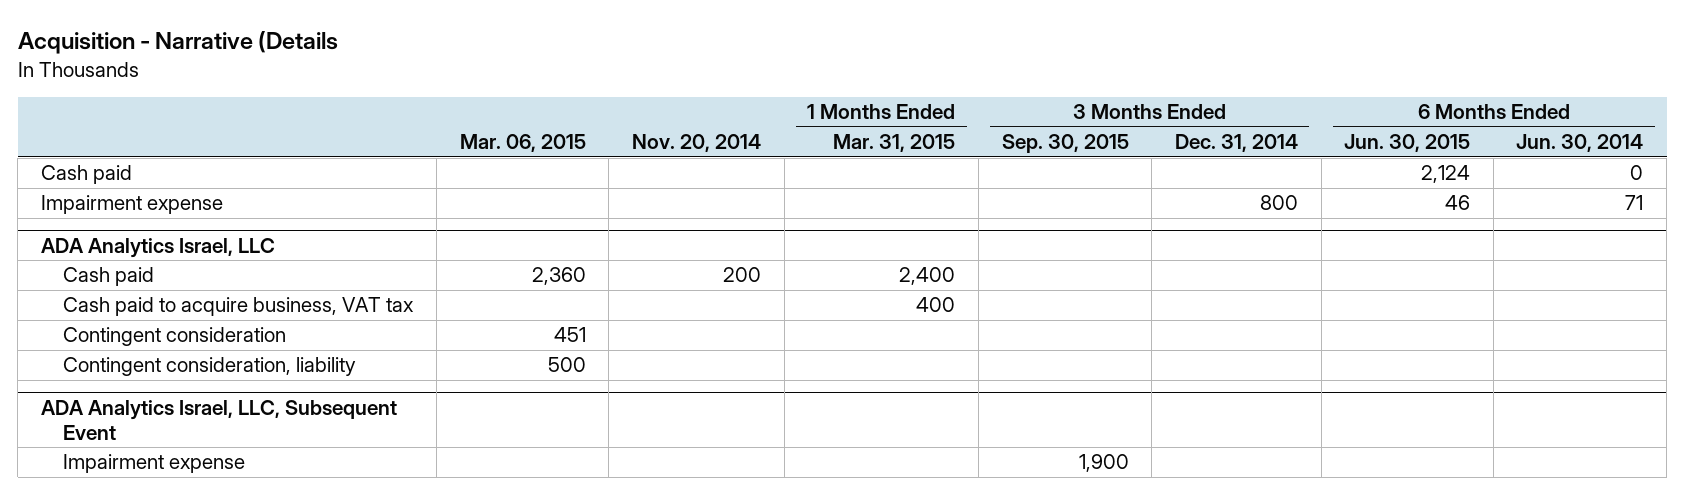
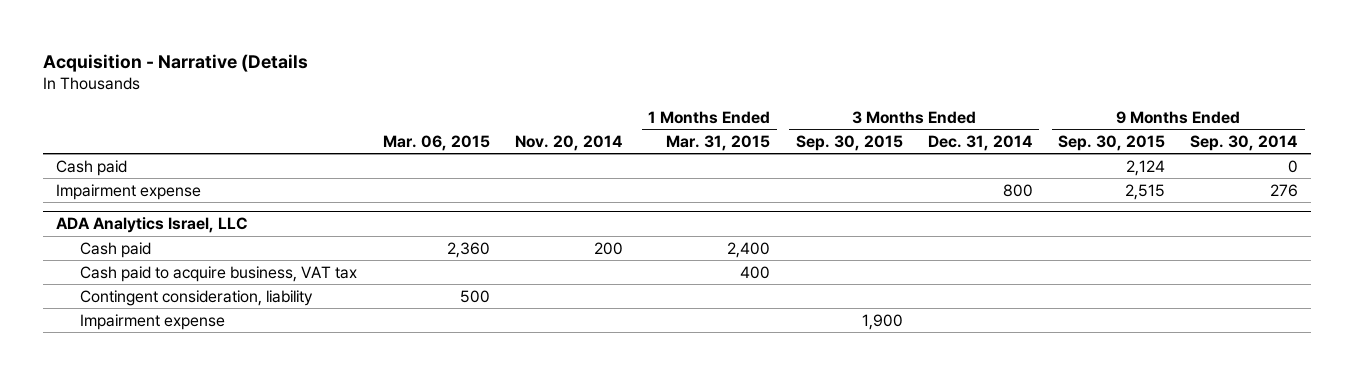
- | Mar. 06, 2015 | Nov. 20, 2014 | 1 Months Ended Mar. 31, 2015 | 3 Months Ended Sep. 30, 2015 | 3 Months Ended Dec. 31, 2014 | 6 Months Ended Jun. 30, 2015 | 6 Months Ended Jun. 30, 2014
+ | Mar. 06, 2015 | Nov. 20, 2014 | 1 Months Ended Mar. 31, 2015 | 3 Months Ended Sep. 30, 2015 | 3 Months Ended Dec. 31, 2014 | 9 Months Ended Sep. 30, 2015 | 9 Months Ended Sep. 30, 2014
@ ADA Analytics Israel, LLC
- Contingent consideration | 451 | | | | | |
- ADA Analytics Israel, LLC, Subsequent Event
- Impairment expense | | | | 1,900 | | |
@ ADA Analytics Israel, LLC
+ Impairment expense | | | | 1,900 | | |

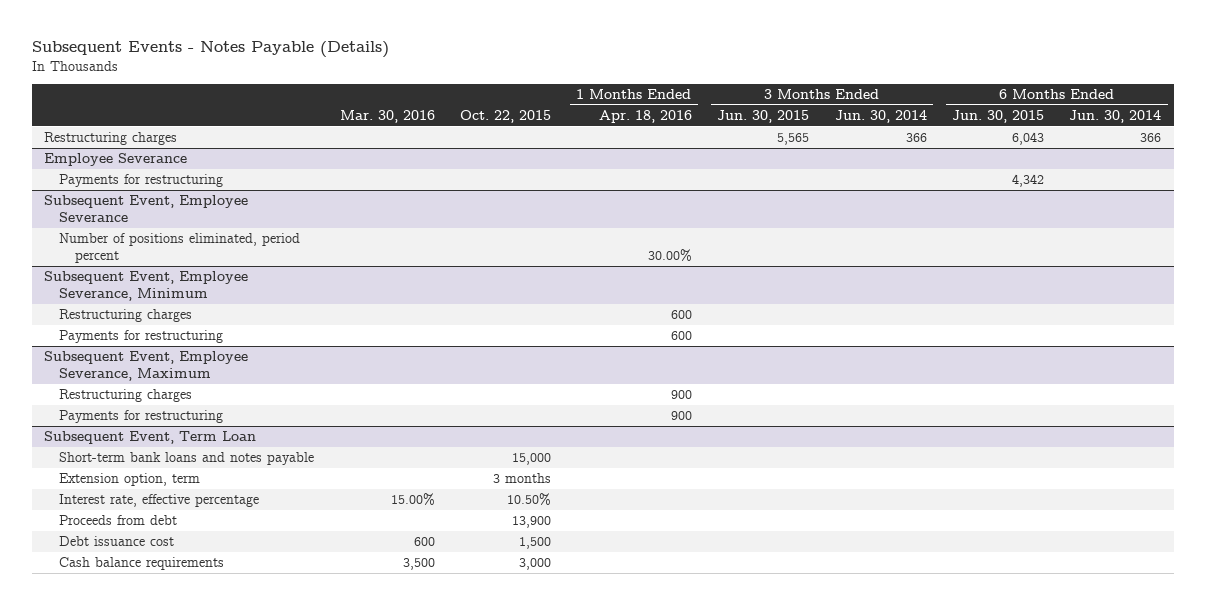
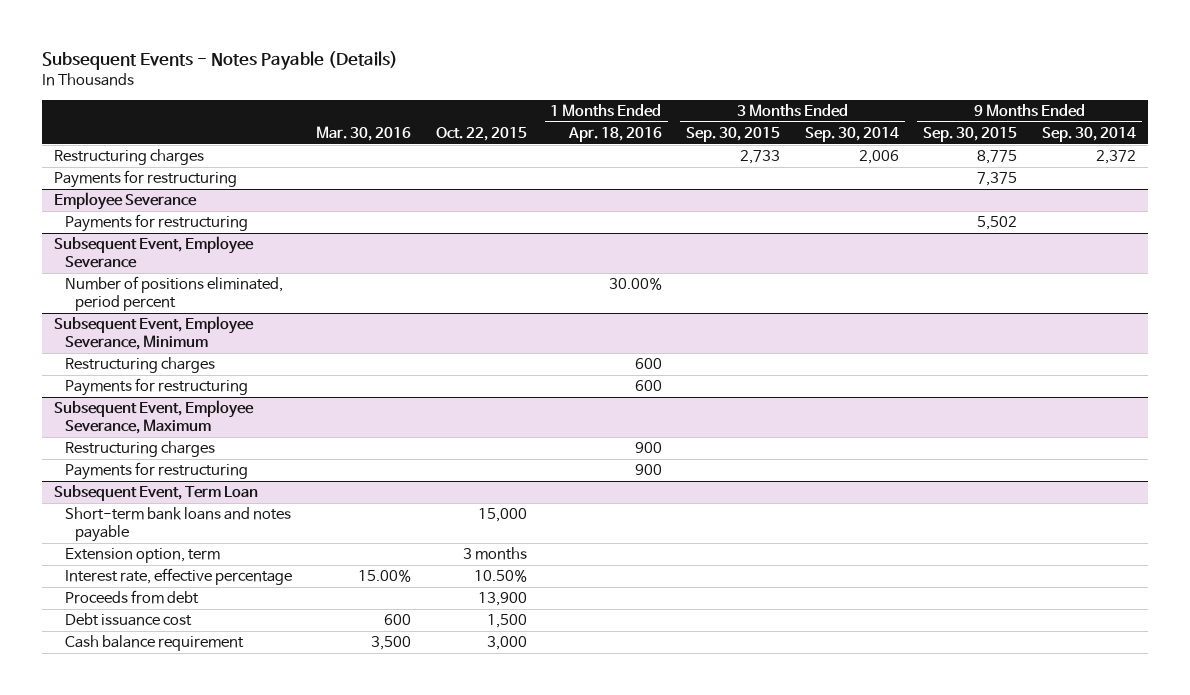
- | Mar. 30, 2016 | Oct. 22, 2015 | 1 Months Ended Apr. 18, 2016 | 3 Months Ended Jun. 30, 2015 | 3 Months Ended Jun. 30, 2014 | 6 Months Ended Jun. 30, 2015 | 6 Months Ended Jun. 30, 2014
+ | Mar. 30, 2016 | Oct. 22, 2015 | 1 Months Ended Apr. 18, 2016 | 3 Months Ended Sep. 30, 2015 | 3 Months Ended Sep. 30, 2014 | 9 Months Ended Sep. 30, 2015 | 9 Months Ended Sep. 30, 2014
+ Payments for restructuring | | | | | | 7,375 |
@ Subsequent Event, Term Loan
- Cash balance requirements | 3,500 | 3,000 | | | | |
+ Cash balance requirement | 3,500 | 3,000 | | | | |

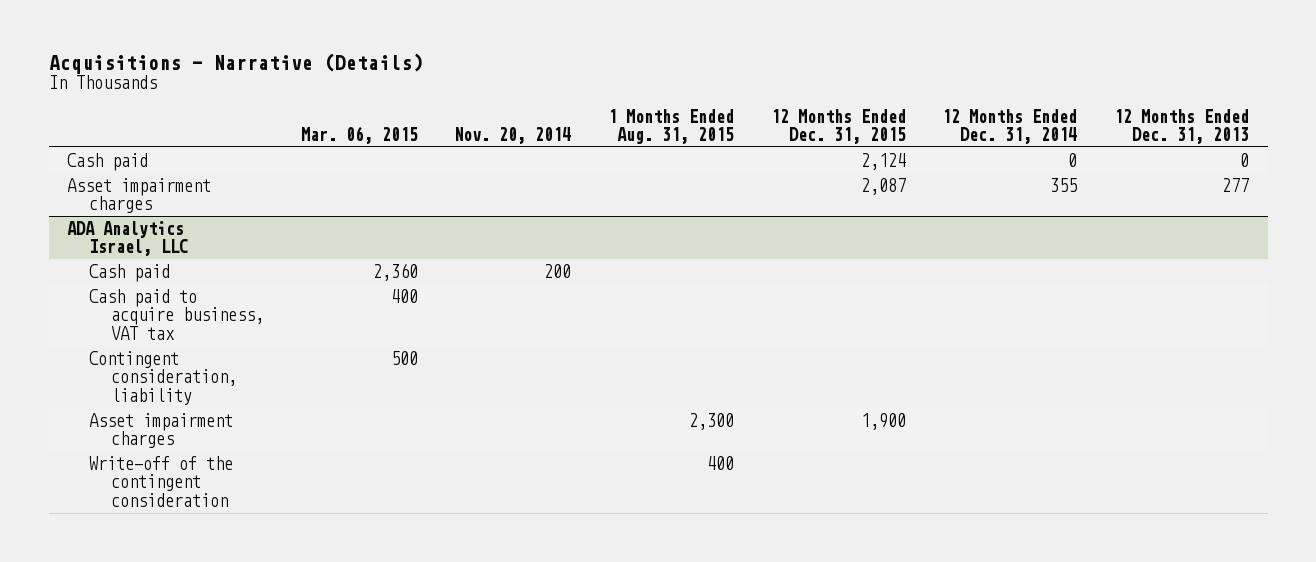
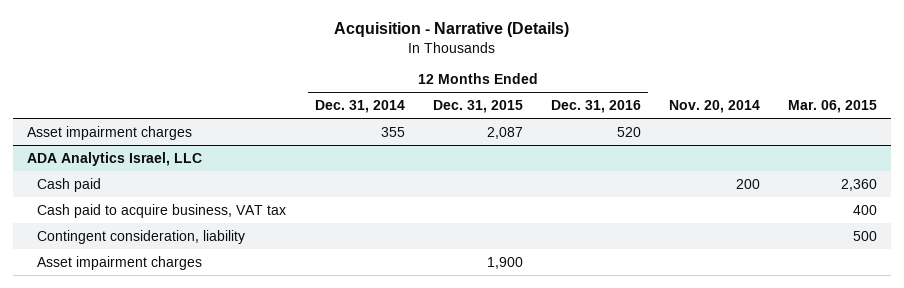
- Acquisitions - Narrative (Details)
+ Acquisition - Narrative (Details)
- | Mar. 06, 2015 | Nov. 20, 2014 | 1 Months Ended Aug. 31, 2015 | 12 Months Ended Dec. 31, 2015 | 12 Months Ended Dec. 31, 2014 | 12 Months Ended Dec. 31, 2013
+ | 12 Months Ended Dec. 31, 2014 | 12 Months Ended Dec. 31, 2015 | 12 Months Ended Dec. 31, 2016 | Nov. 20, 2014 | Mar. 06, 2015
- Cash paid | | | | 2,124 | 0 | 0
@ ADA Analytics Israel, LLC
- Write-off of the contingent consideration | | | 400 | | |

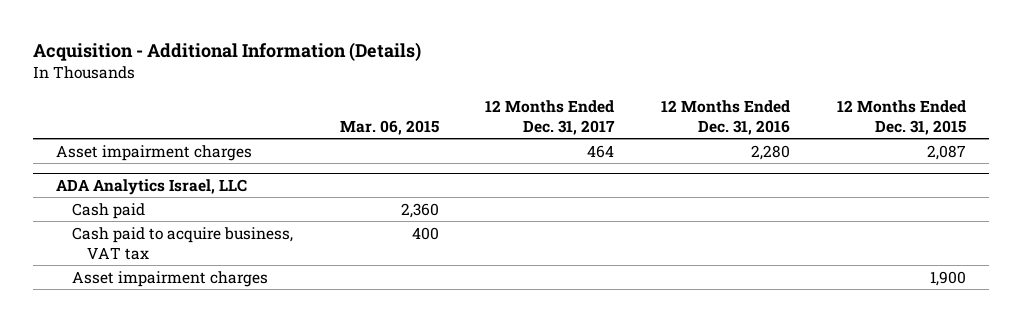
- Acquisition - Narrative (Details)
+ Acquisition - Additional Information (Details)
- | 12 Months Ended Dec. 31, 2014 | 12 Months Ended Dec. 31, 2015 | 12 Months Ended Dec. 31, 2016 | Nov. 20, 2014 | Mar. 06, 2015
+ | Mar. 06, 2015 | 12 Months Ended Dec. 31, 2017 | 12 Months Ended Dec. 31, 2016 | 12 Months Ended Dec. 31, 2015
- Asset impairment charges | 355 | 2,087 | 520 | |
+ Asset impairment charges | | 464 | 2,280 | 2,087
@ ADA Analytics Israel, LLC
- Contingent consideration, liability | | | | | 500

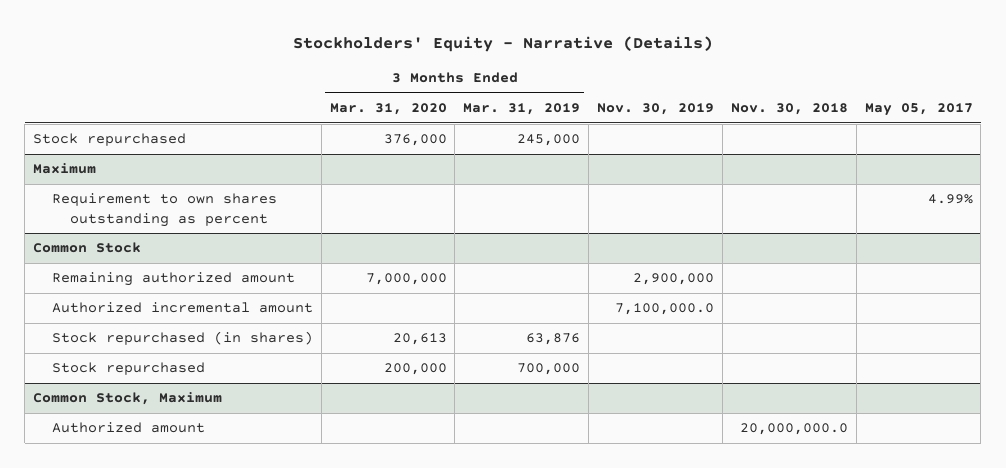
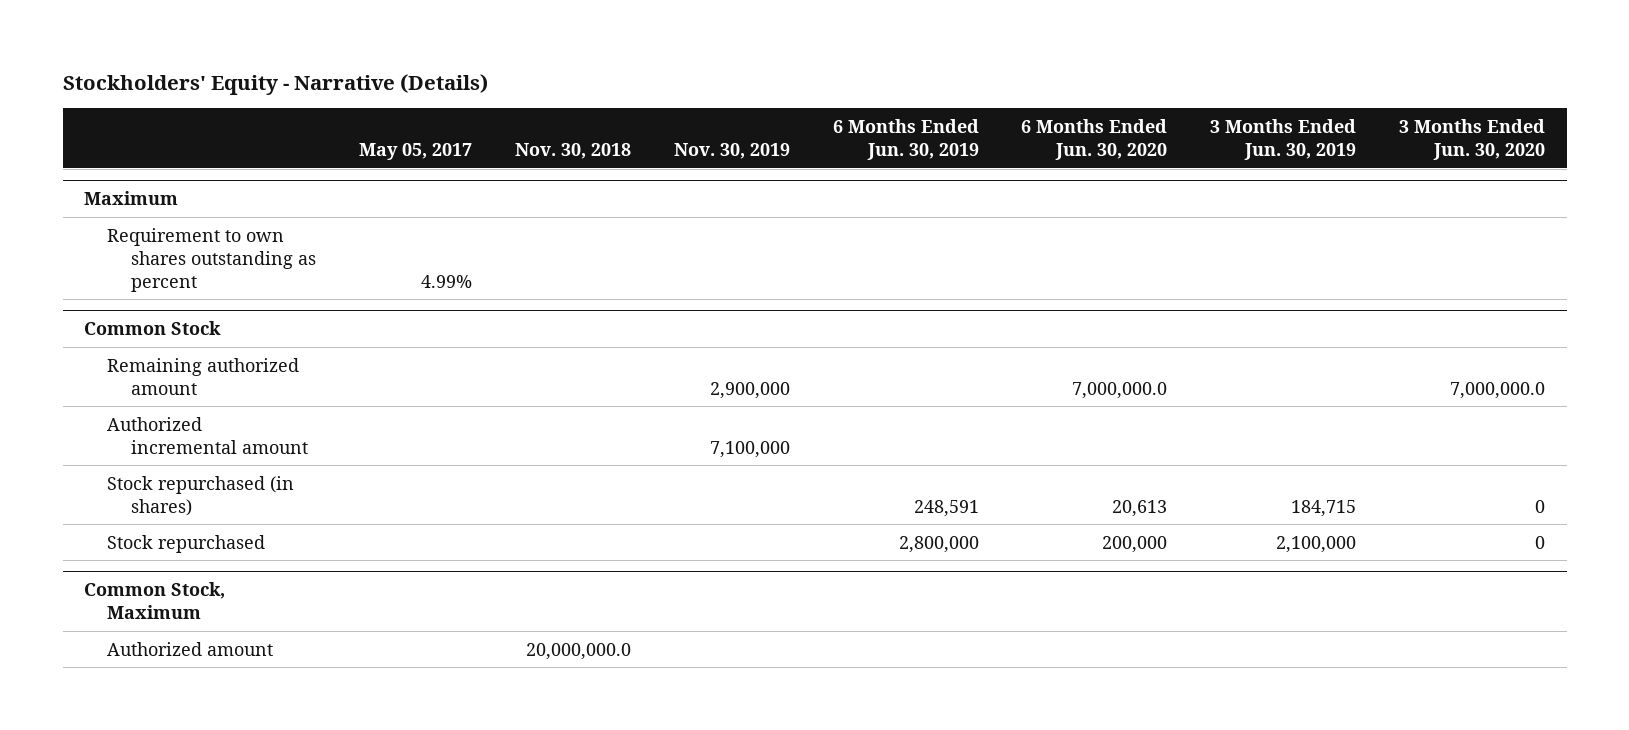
- | 3 Months Ended Mar. 31, 2020 | 3 Months Ended Mar. 31, 2019 | Nov. 30, 2019 | Nov. 30, 2018 | May 05, 2017
+ | May 05, 2017 | Nov. 30, 2018 | Nov. 30, 2019 | 6 Months Ended Jun. 30, 2019 | 6 Months Ended Jun. 30, 2020 | 3 Months Ended Jun. 30, 2019 | 3 Months Ended Jun. 30, 2020
- Stock repurchased | 376,000 | 245,000 | | |
@ Common Stock
- Authorized incremental amount | | | 7,100,000.0 | |
+ Authorized incremental amount | | | 7,100,000 | | | |

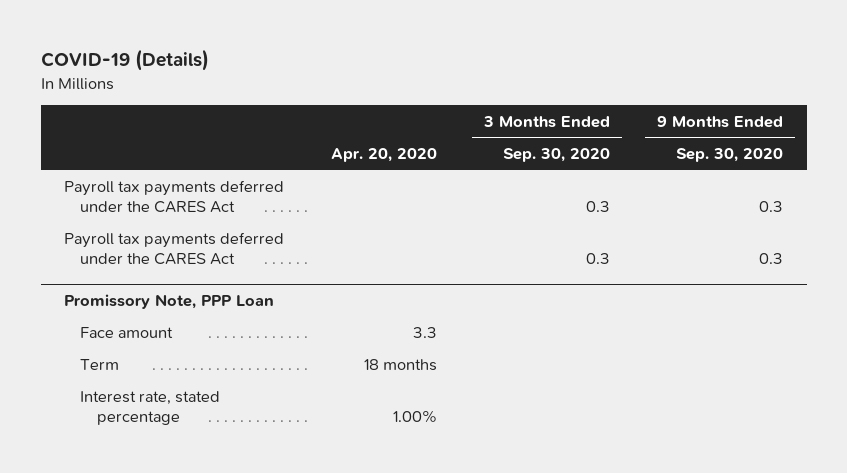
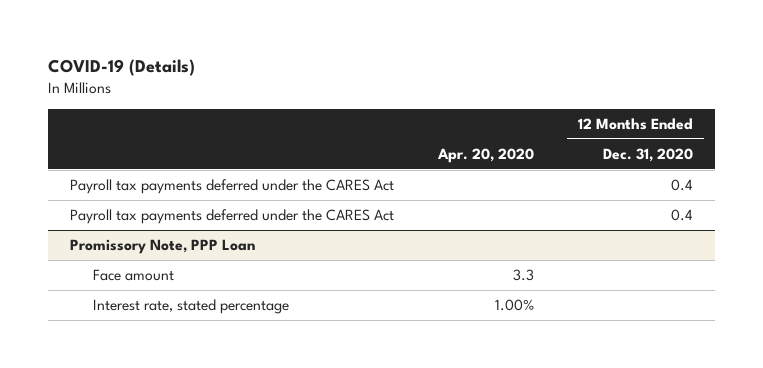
- | Apr. 20, 2020 | 3 Months Ended Sep. 30, 2020 | 9 Months Ended Sep. 30, 2020
+ | Apr. 20, 2020 | 12 Months Ended Dec. 31, 2020
@ Promissory Note, PPP Loan
- Term | 18 months | |

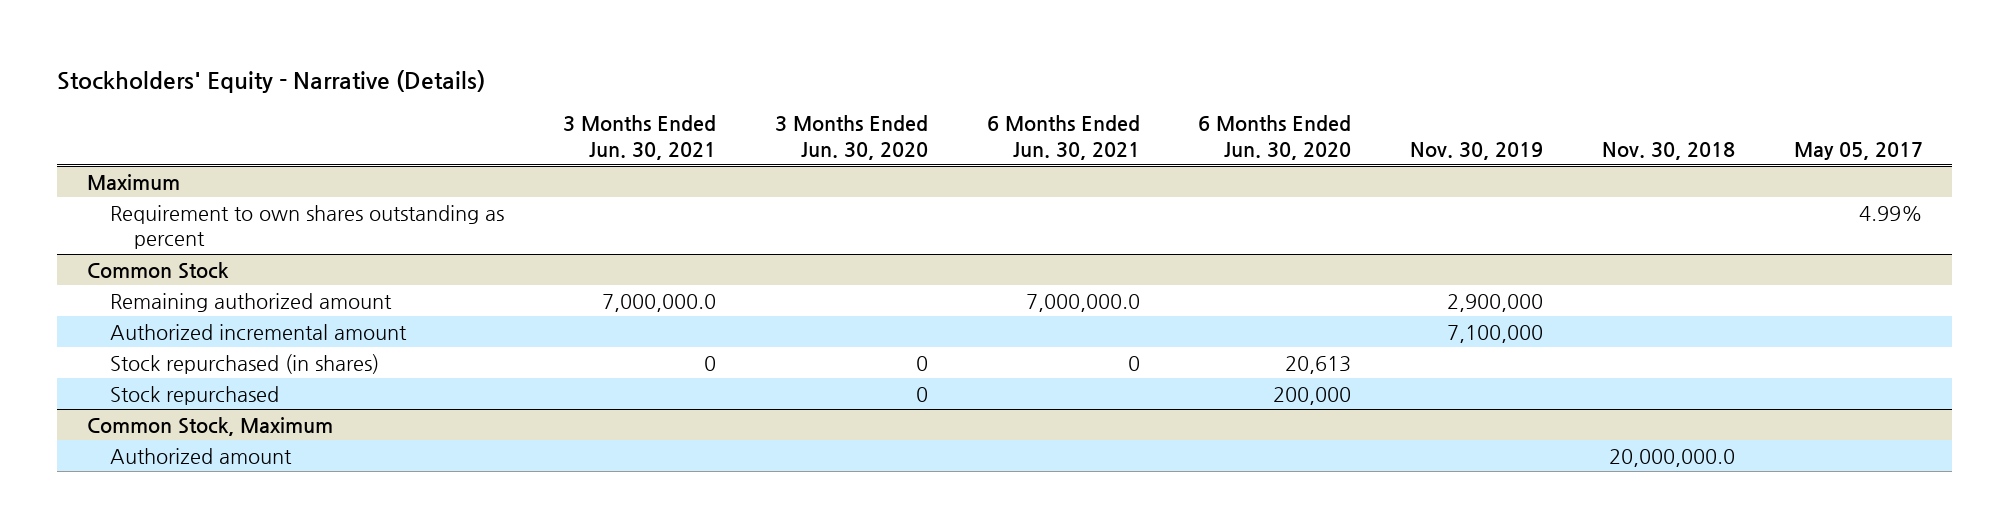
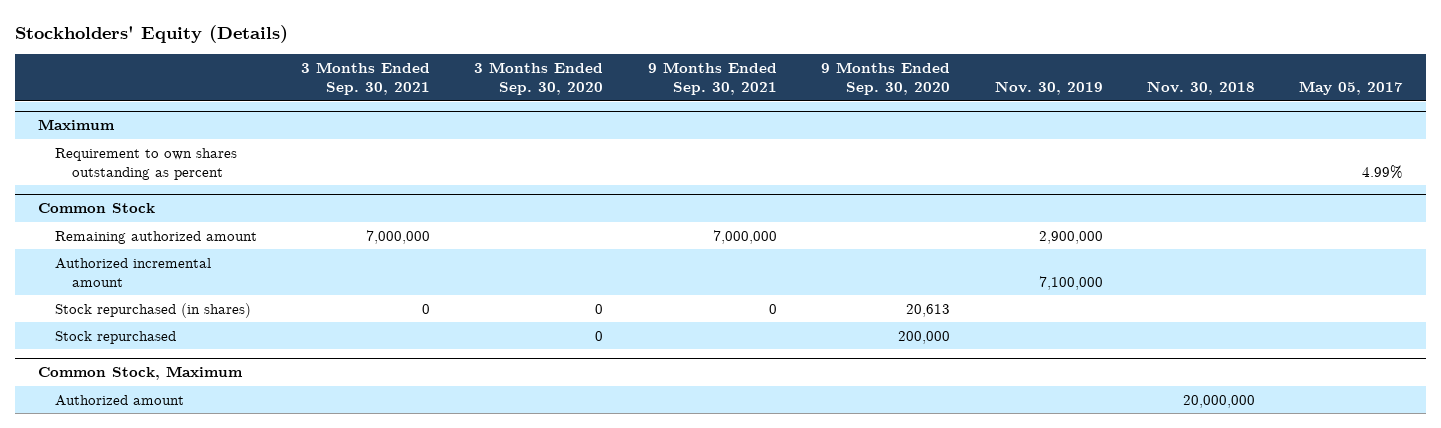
- Stockholders' Equity - Narrative (Details)
+ Stockholders' Equity (Details)
- | 3 Months Ended Jun. 30, 2021 | 3 Months Ended Jun. 30, 2020 | 6 Months Ended Jun. 30, 2021 | 6 Months Ended Jun. 30, 2020 | Nov. 30, 2019 | Nov. 30, 2018 | May 05, 2017
+ | 3 Months Ended Sep. 30, 2021 | 3 Months Ended Sep. 30, 2020 | 9 Months Ended Sep. 30, 2021 | 9 Months Ended Sep. 30, 2020 | Nov. 30, 2019 | Nov. 30, 2018 | May 05, 2017
@ Common Stock, Maximum
- Authorized amount | | | | | | 20,000,000.0 |
+ Authorized amount | | | | | | 20,000,000 |

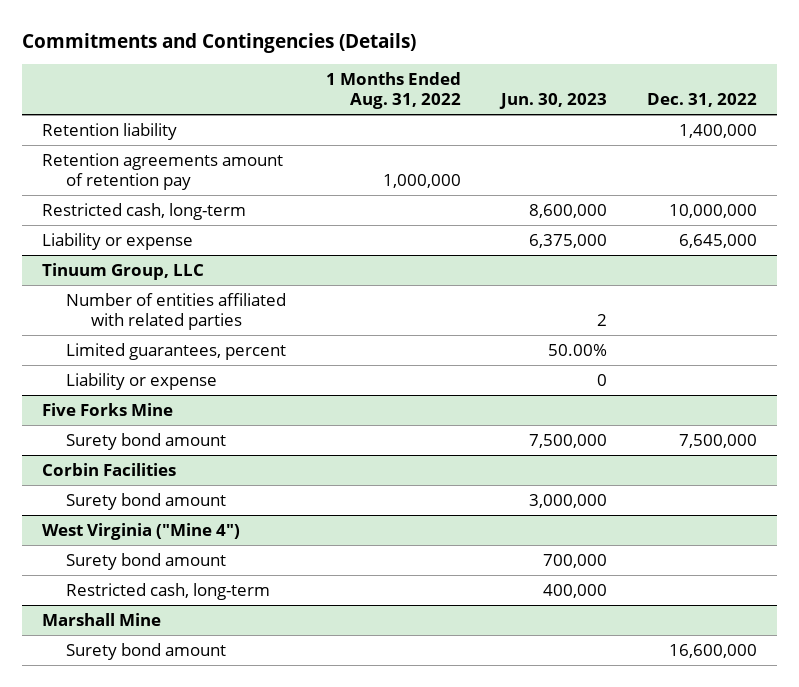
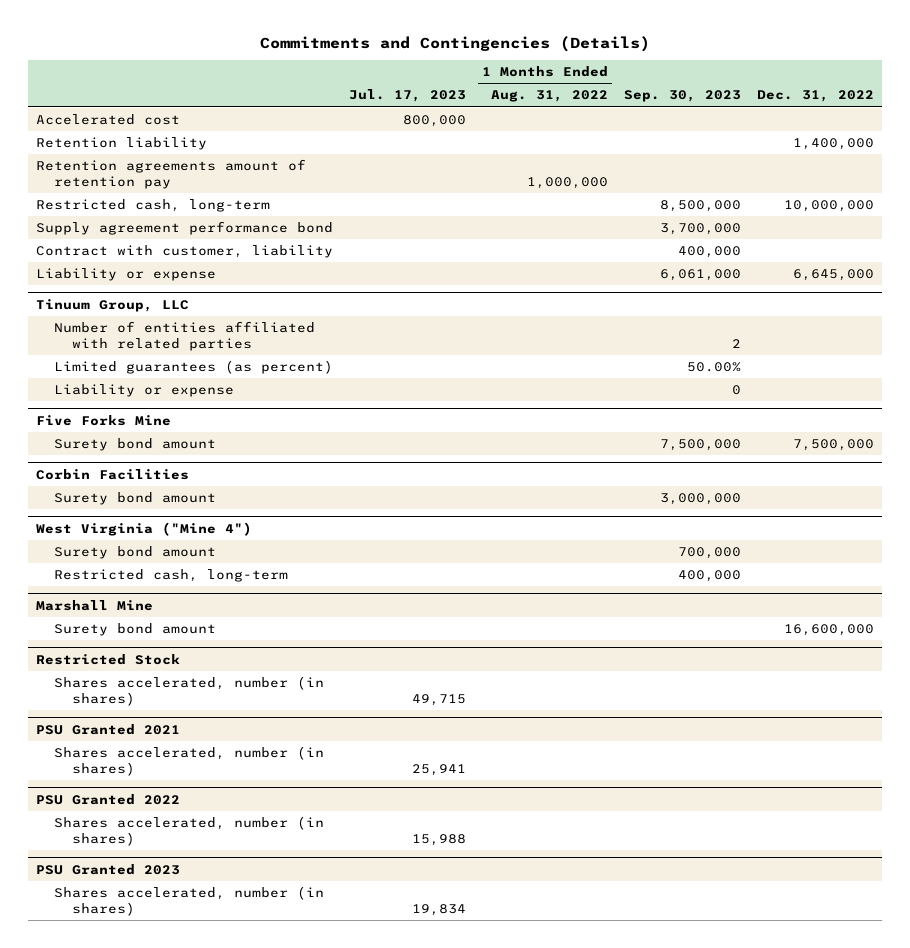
- | 1 Months Ended Aug. 31, 2022 | Jun. 30, 2023 | Dec. 31, 2022
+ | Jul. 17, 2023 | 1 Months Ended Aug. 31, 2022 | Sep. 30, 2023 | Dec. 31, 2022
+ Accelerated cost | 800,000 | | |
+ Supply agreement performance bond | | | 3,700,000 |
+ Contract with customer, liability | | | 400,000 |
@ Tinuum Group, LLC
- Limited guarantees, percent | | 50.00% |
+ Limited guarantees (as percent) | | | 50.00% |
+ Restricted Stock
+ Shares accelerated, number (in shares) | 49,715 | | |
+ PSU Granted 2021
+ Shares accelerated, number (in shares) | 25,941 | | |
+ PSU Granted 2022
+ Shares accelerated, number (in shares) | 15,988 | | |
+ PSU Granted 2023
+ Shares accelerated, number (in shares) | 19,834 | | |

